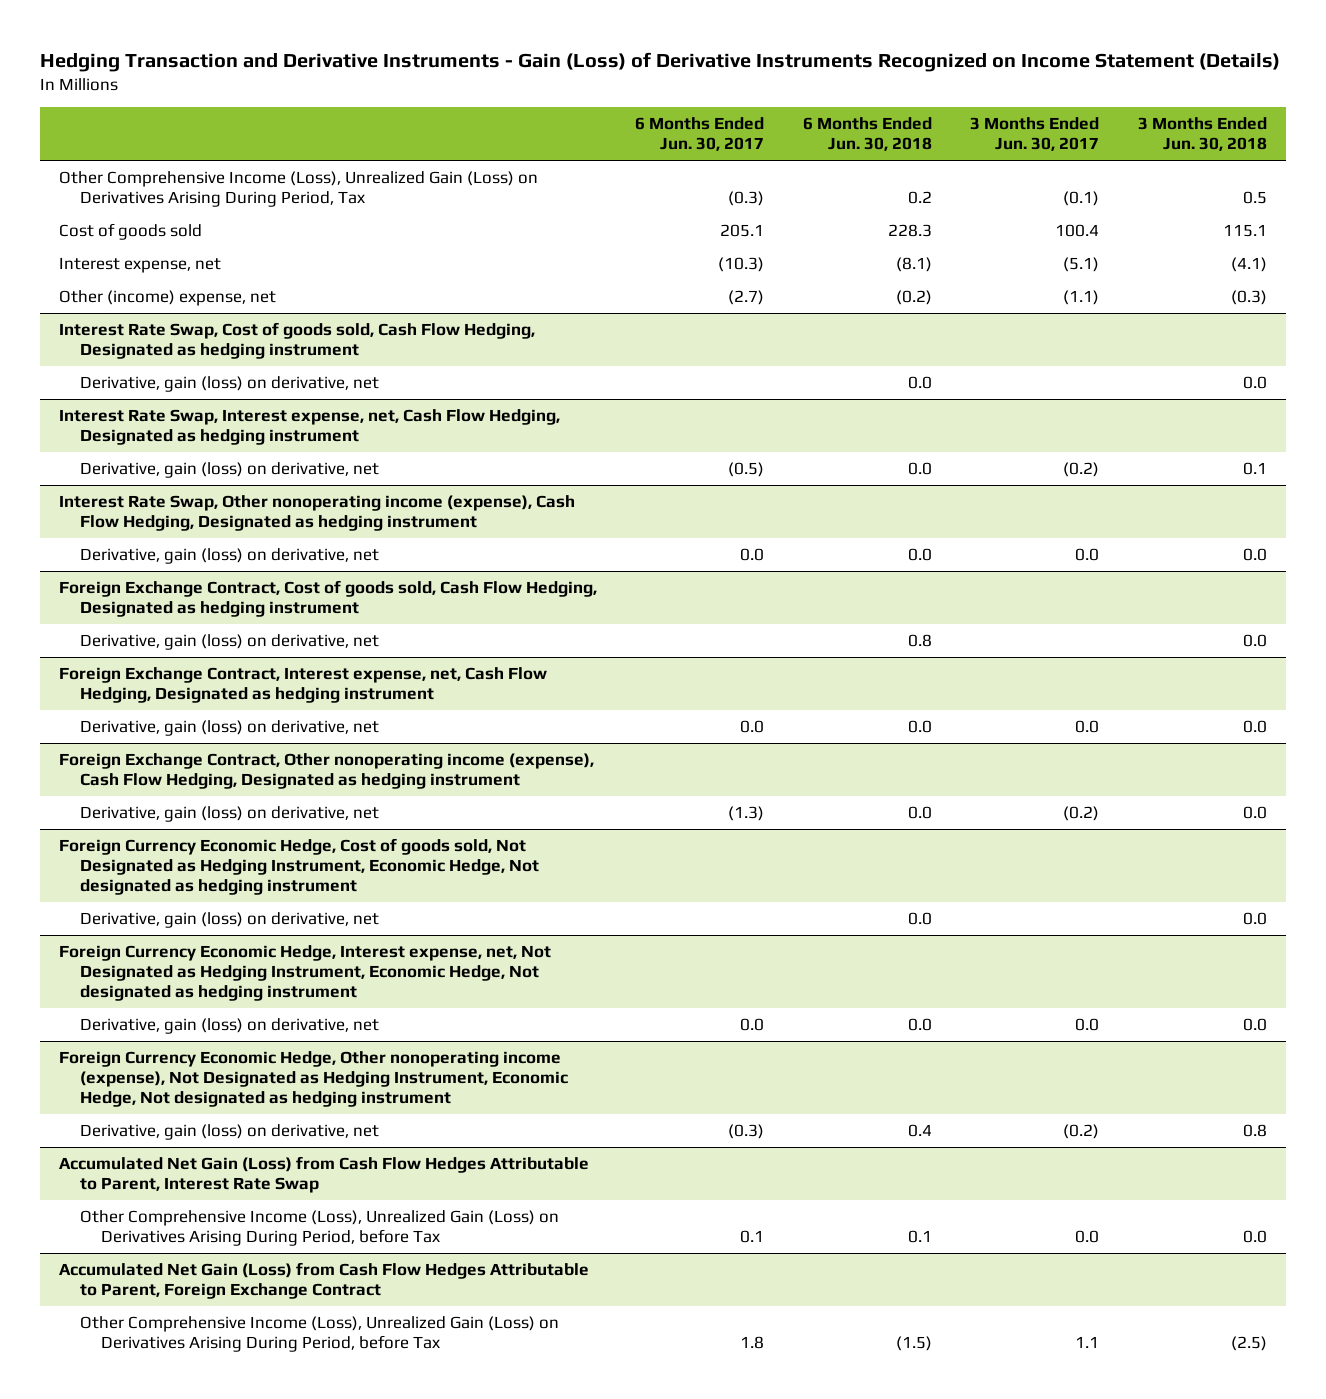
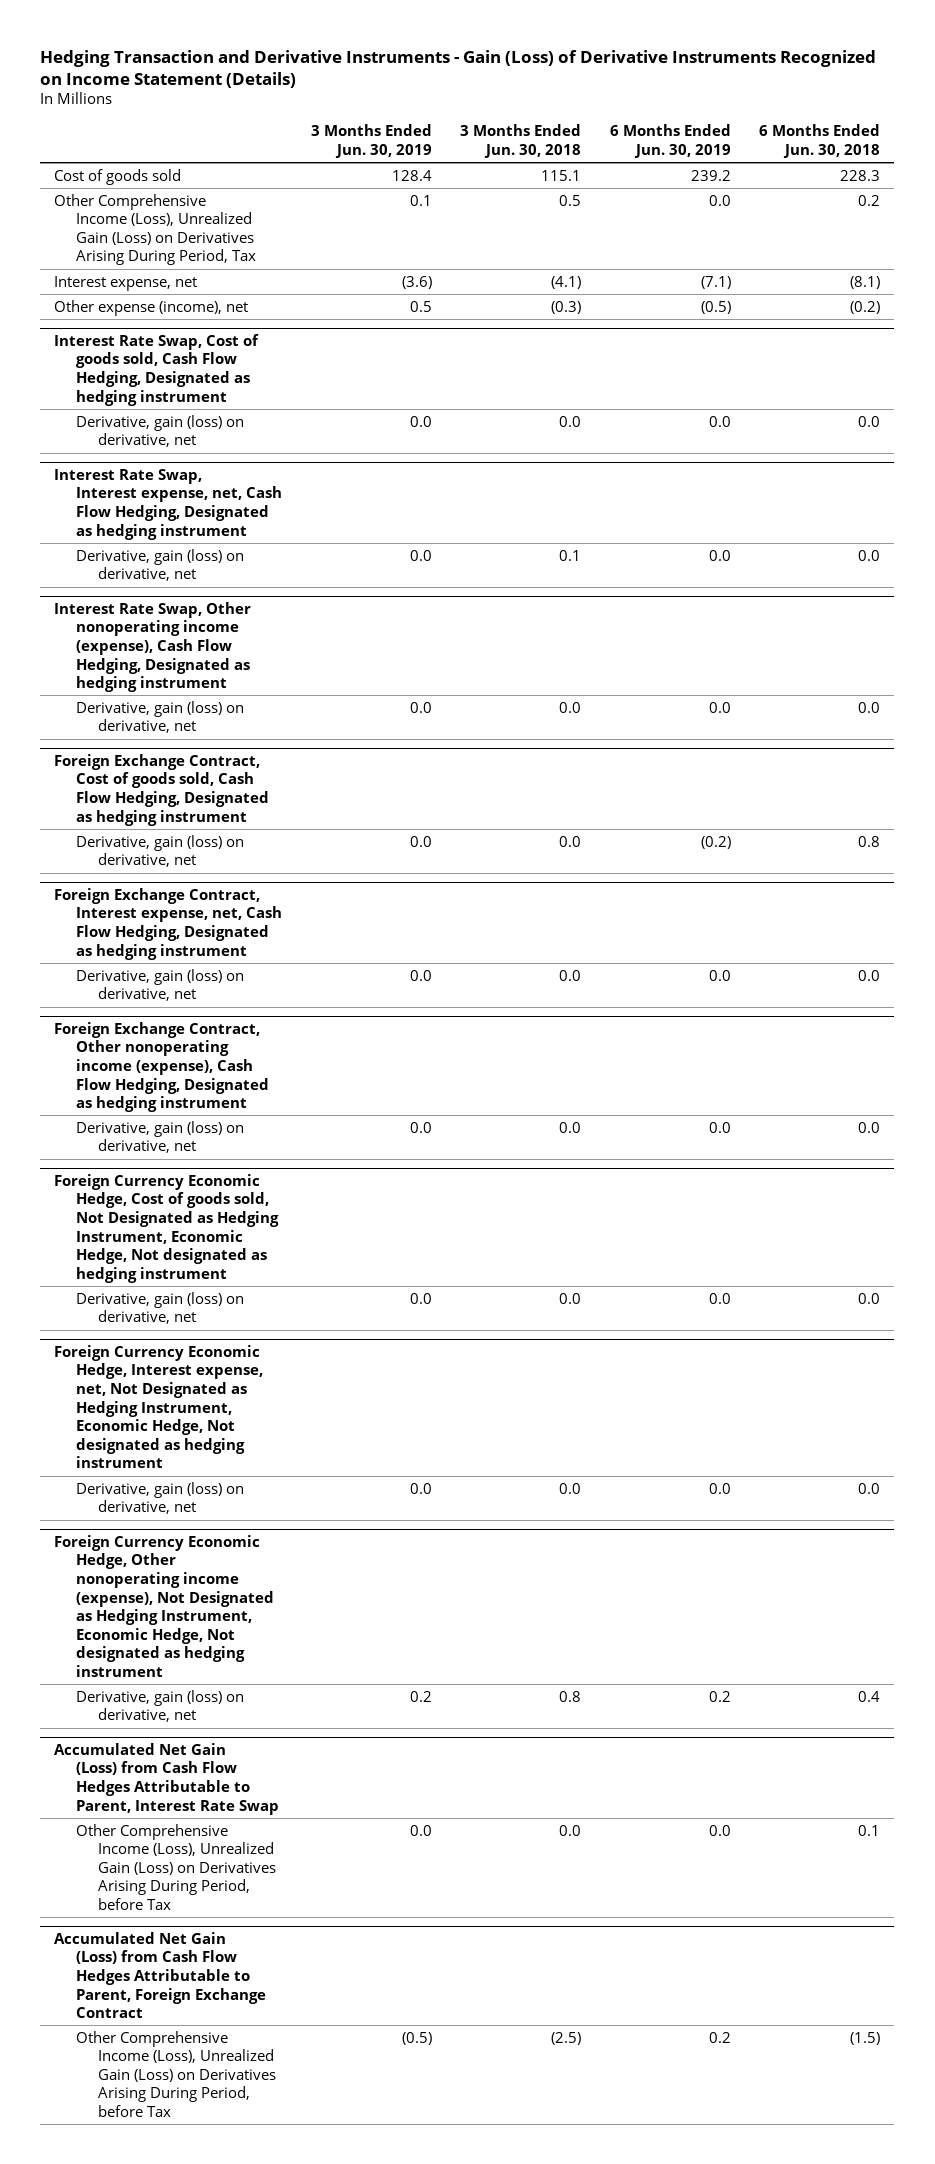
- | 6 Months Ended Jun. 30, 2017 | 6 Months Ended Jun. 30, 2018 | 3 Months Ended Jun. 30, 2017 | 3 Months Ended Jun. 30, 2018
+ | 3 Months Ended Jun. 30, 2019 | 3 Months Ended Jun. 30, 2018 | 6 Months Ended Jun. 30, 2019 | 6 Months Ended Jun. 30, 2018
moved down: Other Comprehensive Income (Loss), Unrealized Gain (Loss) on Derivatives Arising During Period, Tax | 0.1 | 0.5 | 0.0 | 0.2
- Other (income) expense, net | (2.7) | (0.2) | (1.1) | (0.3)
+ Other expense (income), net | 0.5 | (0.3) | (0.5) | (0.2)

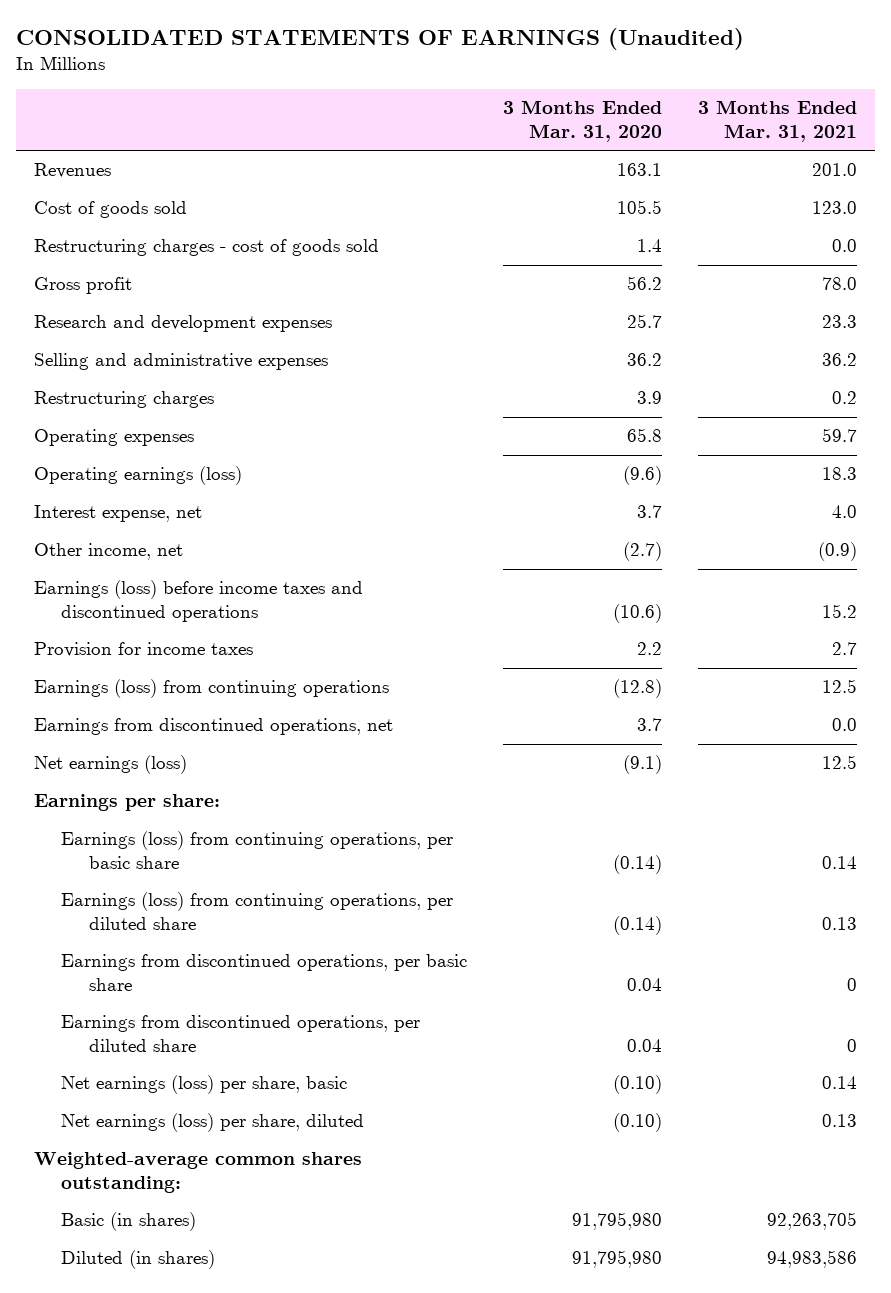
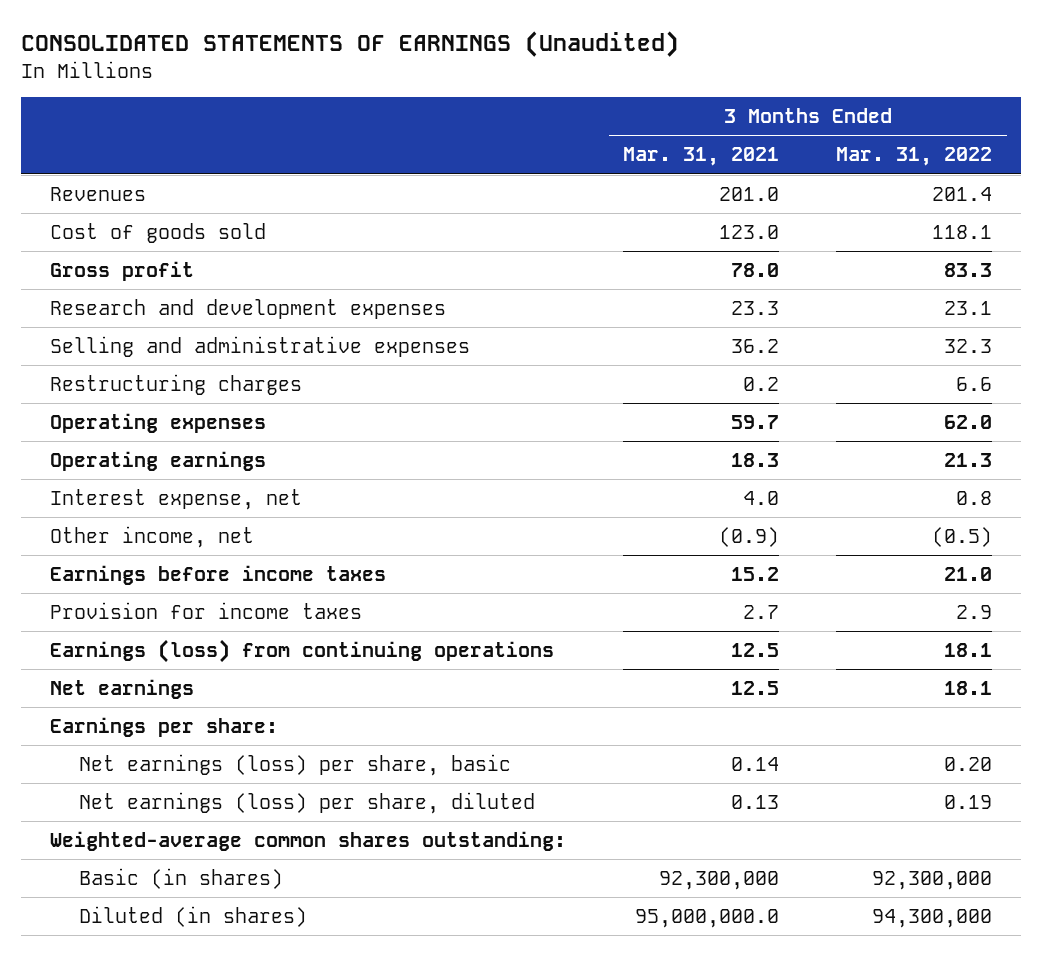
- | 3 Months Ended Mar. 31, 2020 | 3 Months Ended Mar. 31, 2021
+ | 3 Months Ended Mar. 31, 2021 | 3 Months Ended Mar. 31, 2022
- Restructuring charges - cost of goods sold | 1.4 | 0.0
- Operating earnings (loss) | (9.6) | 18.3
+ Operating earnings | 18.3 | 21.3
- Earnings (loss) before income taxes and discontinued operations | (10.6) | 15.2
+ Earnings before income taxes | 15.2 | 21.0
- Earnings from discontinued operations, net | 3.7 | 0.0
- Net earnings (loss) | (9.1) | 12.5
+ Net earnings | 12.5 | 18.1
- Earnings (loss) from continuing operations, per basic share | (0.14) | 0.14
- Earnings (loss) from continuing operations, per diluted share | (0.14) | 0.13
- Earnings from discontinued operations, per basic share | 0.04 | 0
- Earnings from discontinued operations, per diluted share | 0.04 | 0
- Basic (in shares) | 91,795,980 | 92,263,705
- Diluted (in shares) | 91,795,980 | 94,983,586
+ Basic (in shares) | 92,300,000 | 92,300,000
+ Diluted (in shares) | 95,000,000.0 | 94,300,000

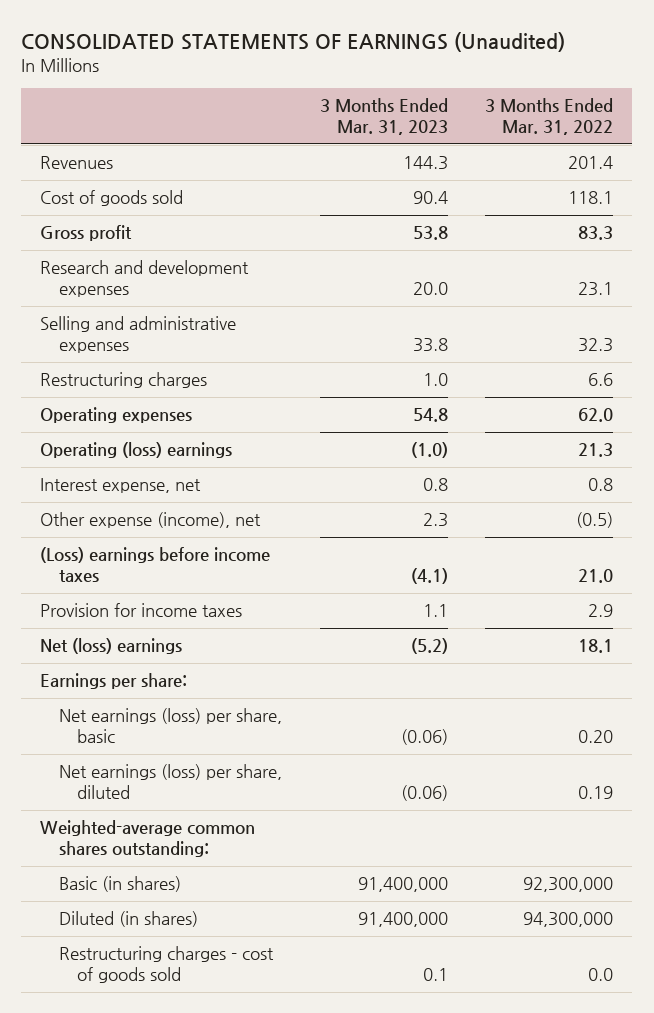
- | 3 Months Ended Mar. 31, 2021 | 3 Months Ended Mar. 31, 2022
+ | 3 Months Ended Mar. 31, 2023 | 3 Months Ended Mar. 31, 2022
- Operating earnings | 18.3 | 21.3
+ Operating (loss) earnings | (1.0) | 21.3
- Other income, net | (0.9) | (0.5)
- Earnings before income taxes | 15.2 | 21.0
+ Other expense (income), net | 2.3 | (0.5)
+ (Loss) earnings before income taxes | (4.1) | 21.0
- Earnings (loss) from continuing operations | 12.5 | 18.1
- Net earnings | 12.5 | 18.1
+ Net (loss) earnings | (5.2) | 18.1
+ Restructuring charges - cost of goods sold | 0.1 | 0.0

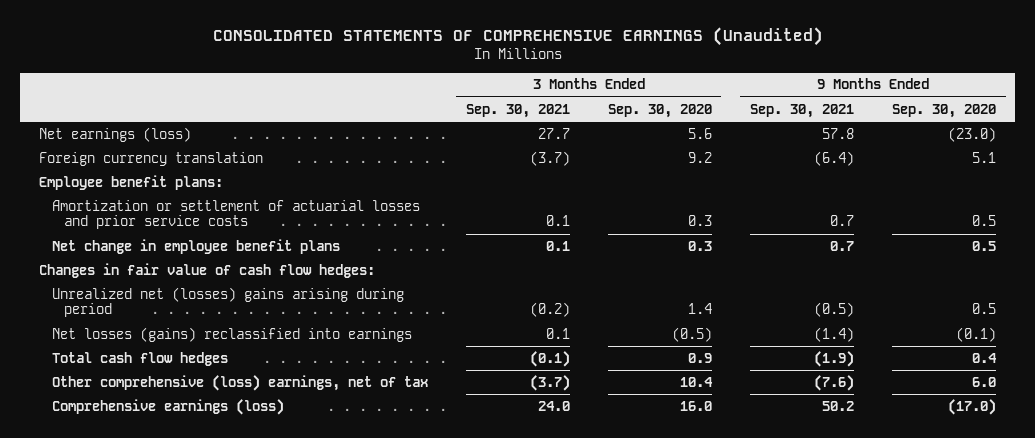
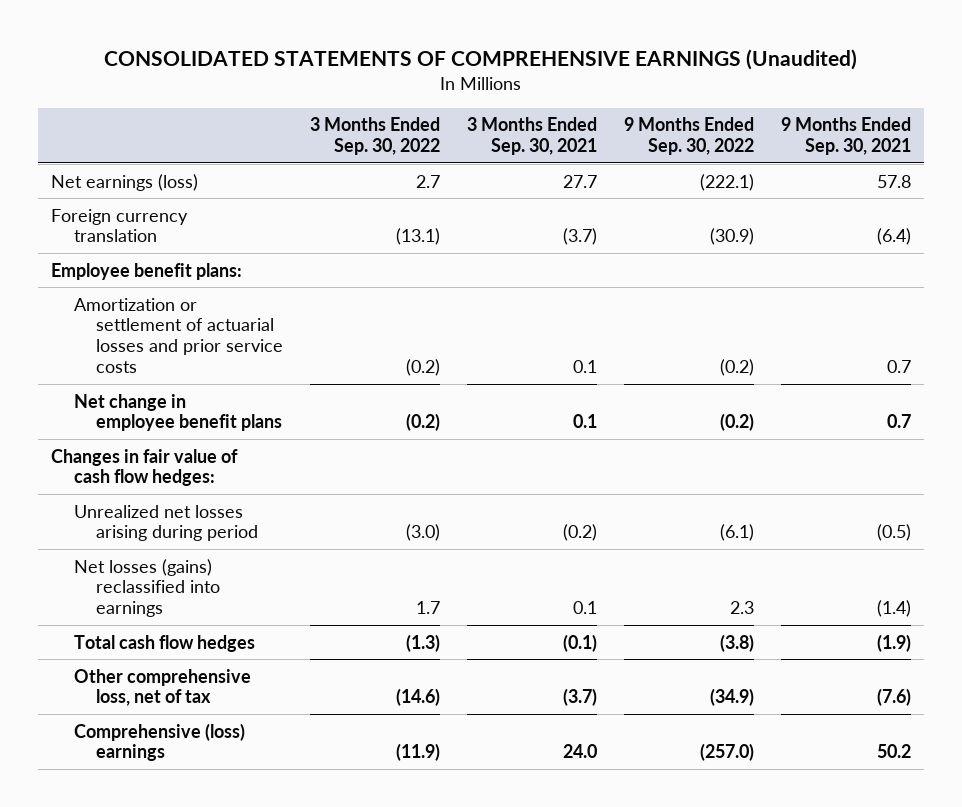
- | 3 Months Ended Sep. 30, 2021 | 3 Months Ended Sep. 30, 2020 | 9 Months Ended Sep. 30, 2021 | 9 Months Ended Sep. 30, 2020
+ | 3 Months Ended Sep. 30, 2022 | 3 Months Ended Sep. 30, 2021 | 9 Months Ended Sep. 30, 2022 | 9 Months Ended Sep. 30, 2021
- Unrealized net (losses) gains arising during period | (0.2) | 1.4 | (0.5) | 0.5
+ Unrealized net losses arising during period | (3.0) | (0.2) | (6.1) | (0.5)
- Other comprehensive (loss) earnings, net of tax | (3.7) | 10.4 | (7.6) | 6.0
- Comprehensive earnings (loss) | 24.0 | 16.0 | 50.2 | (17.0)
+ Other comprehensive loss, net of tax | (14.6) | (3.7) | (34.9) | (7.6)
+ Comprehensive (loss) earnings | (11.9) | 24.0 | (257.0) | 50.2

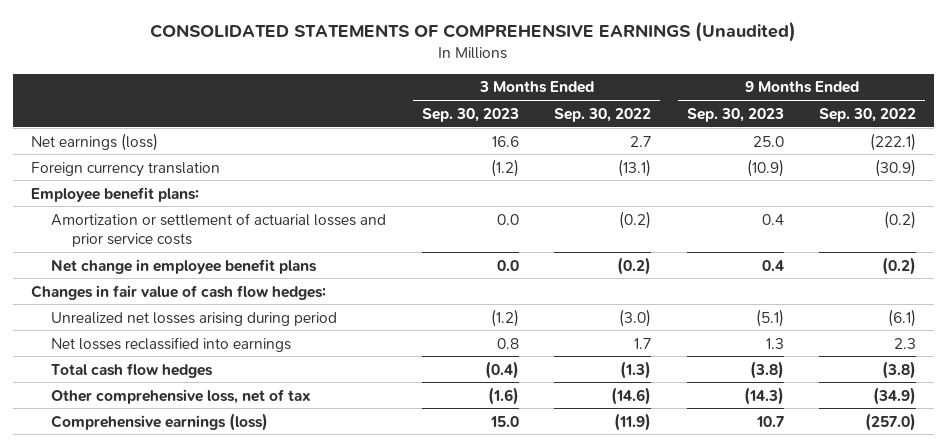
- | 3 Months Ended Sep. 30, 2022 | 3 Months Ended Sep. 30, 2021 | 9 Months Ended Sep. 30, 2022 | 9 Months Ended Sep. 30, 2021
+ | 3 Months Ended Sep. 30, 2023 | 3 Months Ended Sep. 30, 2022 | 9 Months Ended Sep. 30, 2023 | 9 Months Ended Sep. 30, 2022
- Net losses (gains) reclassified into earnings | 1.7 | 0.1 | 2.3 | (1.4)
+ Net losses reclassified into earnings | 0.8 | 1.7 | 1.3 | 2.3
- Comprehensive (loss) earnings | (11.9) | 24.0 | (257.0) | 50.2
+ Comprehensive earnings (loss) | 15.0 | (11.9) | 10.7 | (257.0)

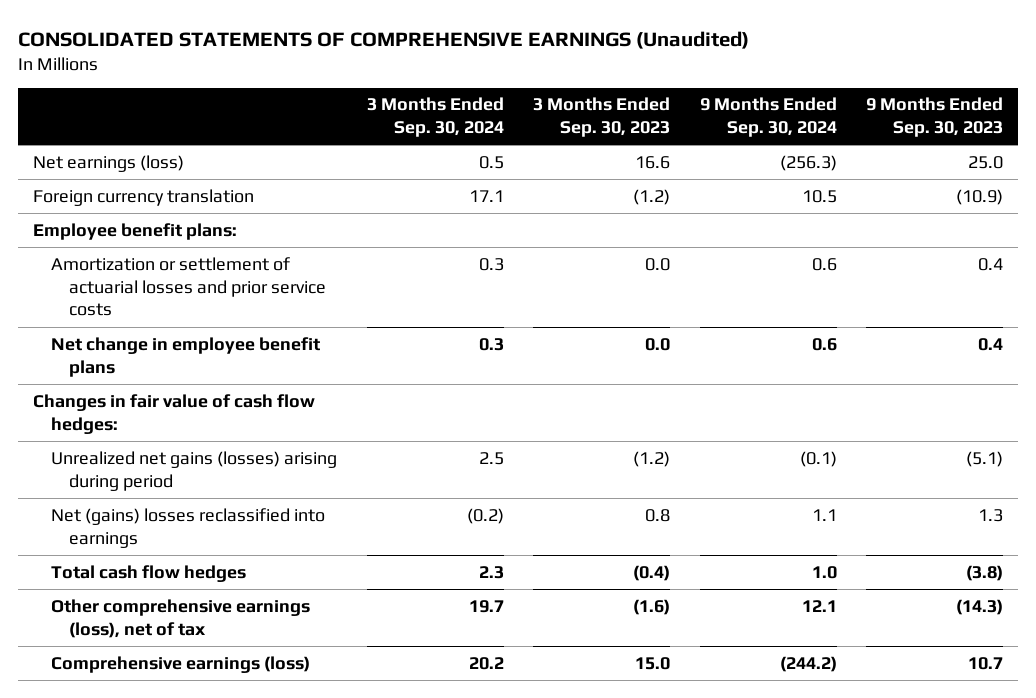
- | 3 Months Ended Sep. 30, 2023 | 3 Months Ended Sep. 30, 2022 | 9 Months Ended Sep. 30, 2023 | 9 Months Ended Sep. 30, 2022
+ | 3 Months Ended Sep. 30, 2024 | 3 Months Ended Sep. 30, 2023 | 9 Months Ended Sep. 30, 2024 | 9 Months Ended Sep. 30, 2023
- Unrealized net losses arising during period | (1.2) | (3.0) | (5.1) | (6.1)
- Net losses reclassified into earnings | 0.8 | 1.7 | 1.3 | 2.3
+ Unrealized net gains (losses) arising during period | 2.5 | (1.2) | (0.1) | (5.1)
+ Net (gains) losses reclassified into earnings | (0.2) | 0.8 | 1.1 | 1.3
- Other comprehensive loss, net of tax | (1.6) | (14.6) | (14.3) | (34.9)
+ Other comprehensive earnings (loss), net of tax | 19.7 | (1.6) | 12.1 | (14.3)

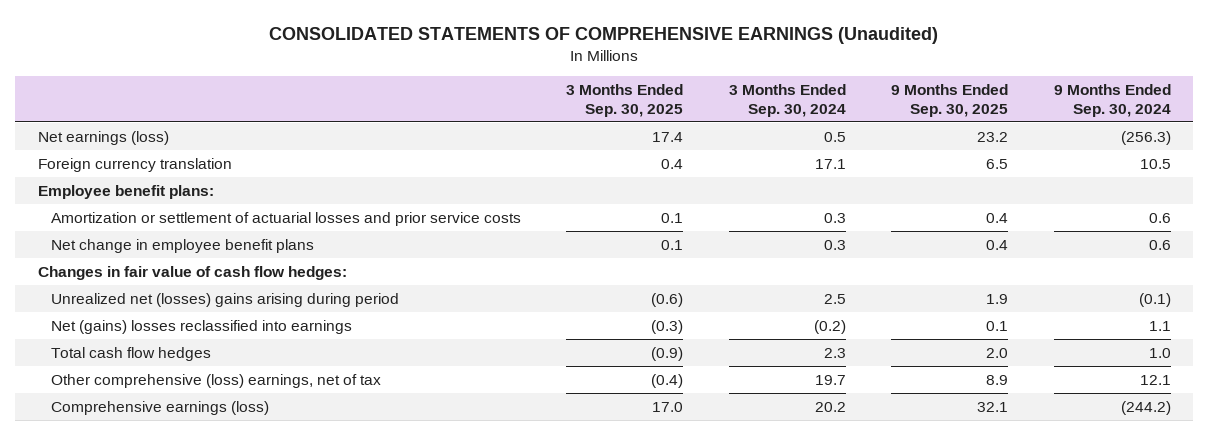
- | 3 Months Ended Sep. 30, 2024 | 3 Months Ended Sep. 30, 2023 | 9 Months Ended Sep. 30, 2024 | 9 Months Ended Sep. 30, 2023
+ | 3 Months Ended Sep. 30, 2025 | 3 Months Ended Sep. 30, 2024 | 9 Months Ended Sep. 30, 2025 | 9 Months Ended Sep. 30, 2024
- Unrealized net gains (losses) arising during period | 2.5 | (1.2) | (0.1) | (5.1)
+ Unrealized net (losses) gains arising during period | (0.6) | 2.5 | 1.9 | (0.1)
- Other comprehensive earnings (loss), net of tax | 19.7 | (1.6) | 12.1 | (14.3)
+ Other comprehensive (loss) earnings, net of tax | (0.4) | 19.7 | 8.9 | 12.1

